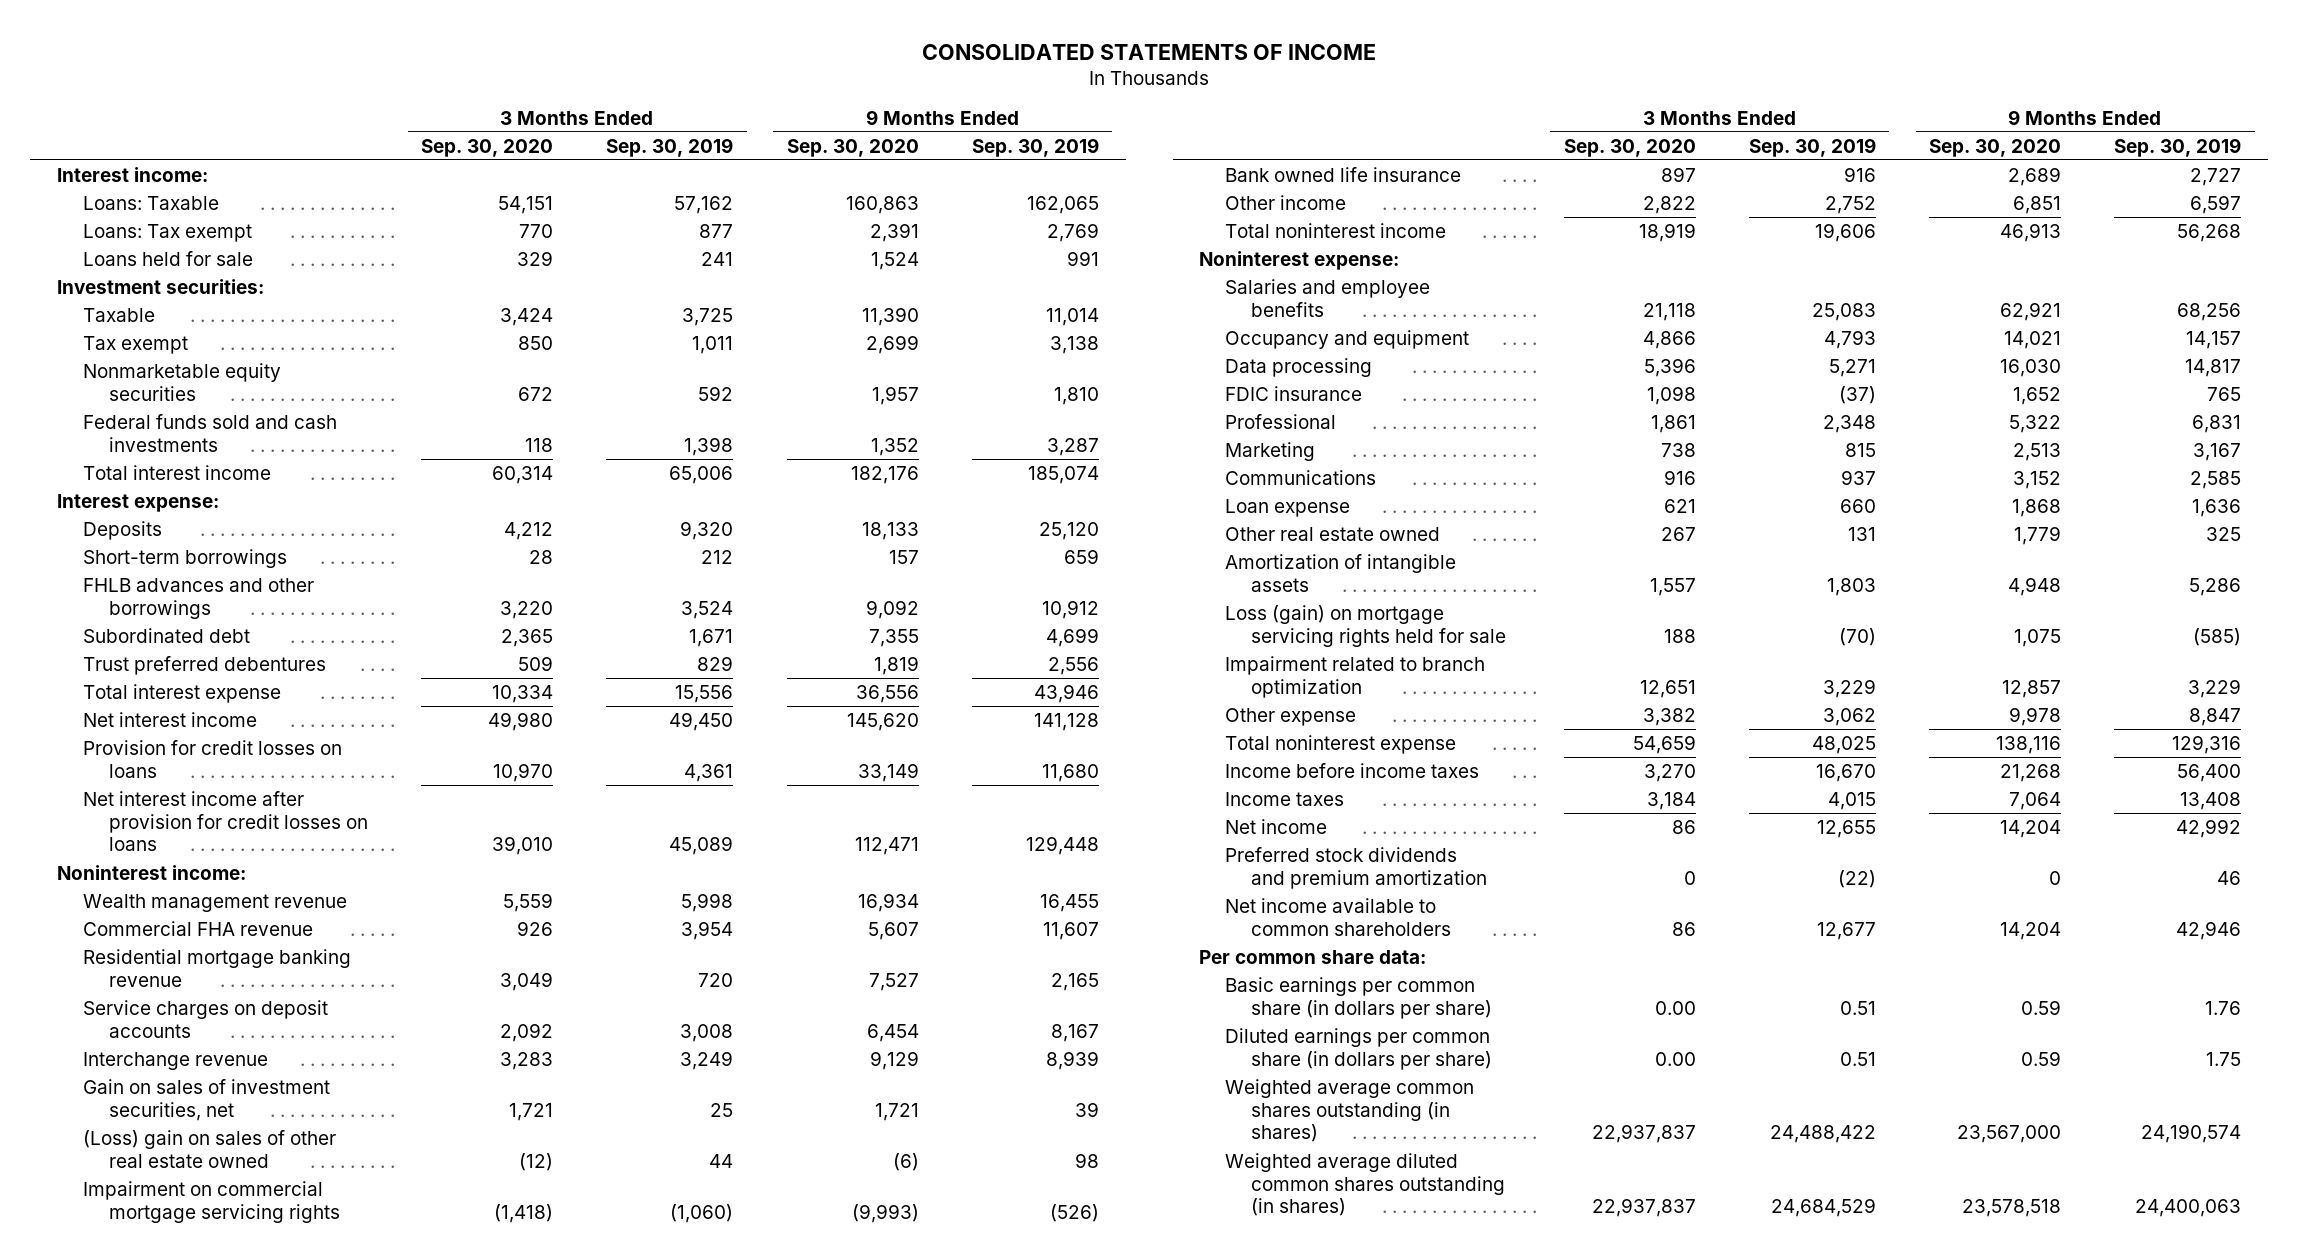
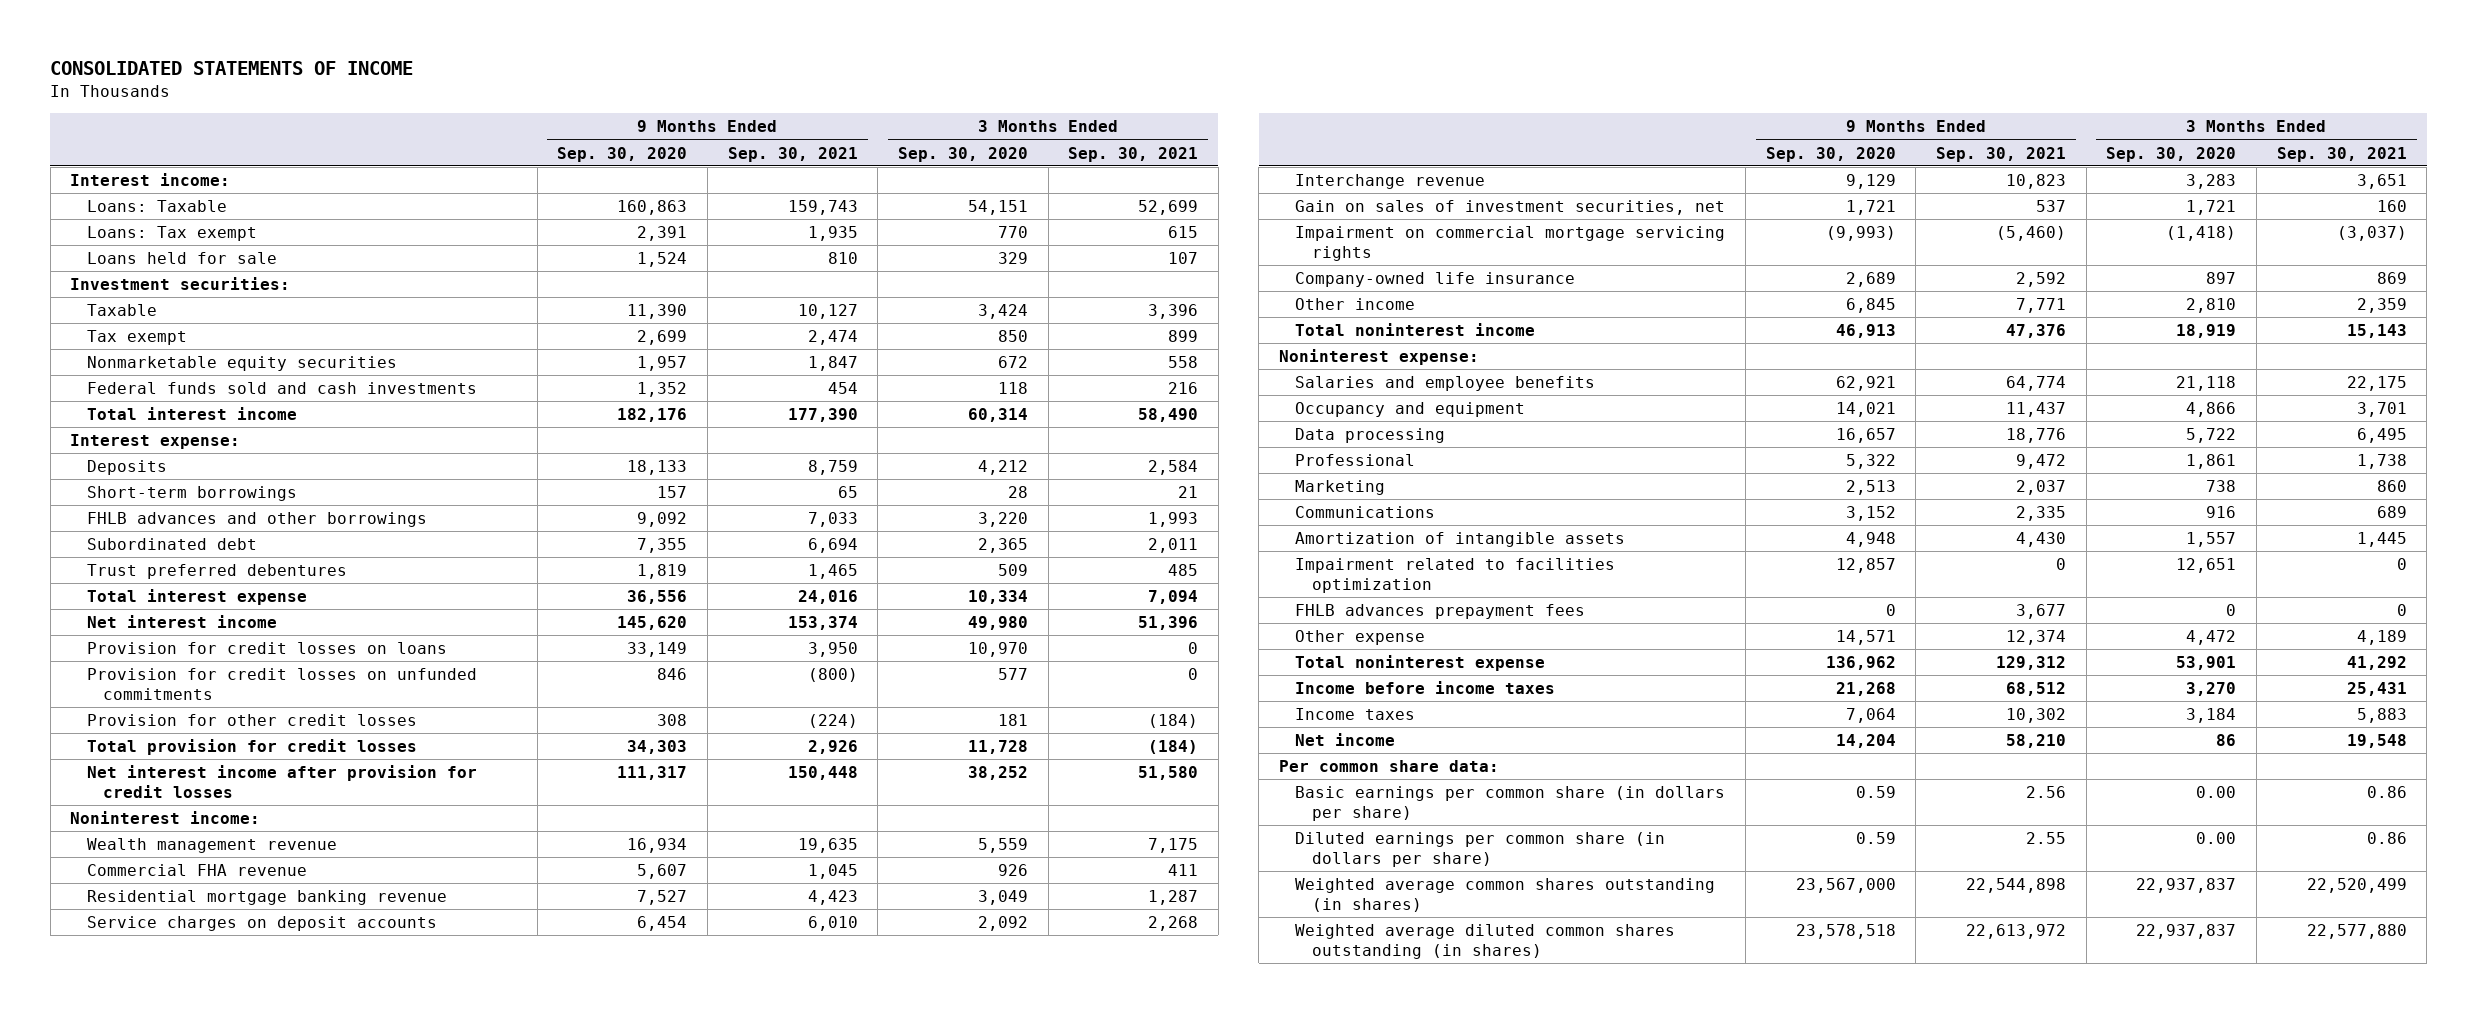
- | 3 Months Ended Sep. 30, 2020 | 3 Months Ended Sep. 30, 2019 | 9 Months Ended Sep. 30, 2020 | 9 Months Ended Sep. 30, 2019
+ | 9 Months Ended Sep. 30, 2020 | 9 Months Ended Sep. 30, 2021 | 3 Months Ended Sep. 30, 2020 | 3 Months Ended Sep. 30, 2021
- Net interest income after provision for credit losses on loans | 39,010 | 45,089 | 112,471 | 129,448
+ Provision for credit losses on unfunded commitments | 846 | (800) | 577 | 0
+ Provision for other credit losses | 308 | (224) | 181 | (184)
+ Total provision for credit losses | 34,303 | 2,926 | 11,728 | (184)
+ Net interest income after provision for credit losses | 111,317 | 150,448 | 38,252 | 51,580
- (Loss) gain on sales of other real estate owned | (12) | 44 | (6) | 98
- Bank owned life insurance | 897 | 916 | 2,689 | 2,727
- Other income | 2,822 | 2,752 | 6,851 | 6,597
+ Company-owned life insurance | 2,689 | 2,592 | 897 | 869
+ Other income | 6,845 | 7,771 | 2,810 | 2,359
- Data processing | 5,396 | 5,271 | 16,030 | 14,817
- FDIC insurance | 1,098 | (37) | 1,652 | 765
+ Data processing | 16,657 | 18,776 | 5,722 | 6,495
- Loan expense | 621 | 660 | 1,868 | 1,636
- Other real estate owned | 267 | 131 | 1,779 | 325
- Loss (gain) on mortgage servicing rights held for sale | 188 | (70) | 1,075 | (585)
- Impairment related to branch optimization | 12,651 | 3,229 | 12,857 | 3,229
- Other expense | 3,382 | 3,062 | 9,978 | 8,847
- Total noninterest expense | 54,659 | 48,025 | 138,116 | 129,316
+ Impairment related to facilities optimization | 12,857 | 0 | 12,651 | 0
+ FHLB advances prepayment fees | 0 | 3,677 | 0 | 0
+ Other expense | 14,571 | 12,374 | 4,472 | 4,189
+ Total noninterest expense | 136,962 | 129,312 | 53,901 | 41,292
- Preferred stock dividends and premium amortization | 0 | (22) | 0 | 46
- Net income available to common shareholders | 86 | 12,677 | 14,204 | 42,946

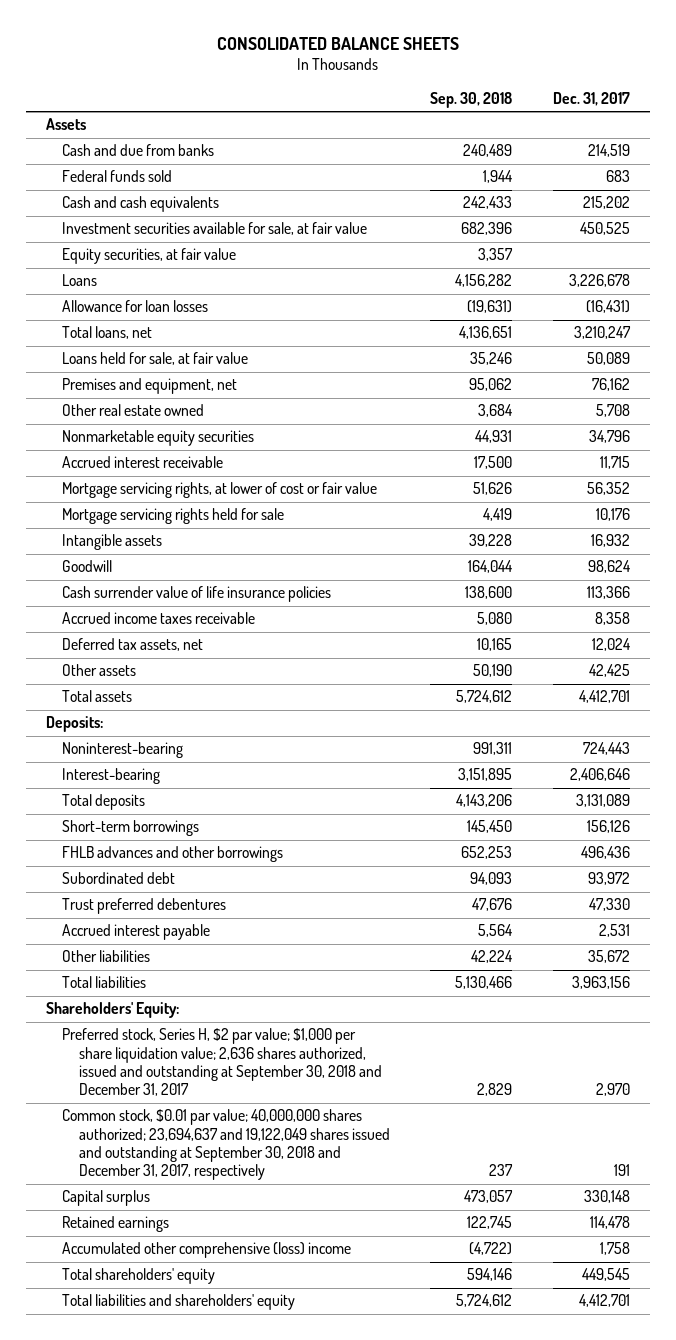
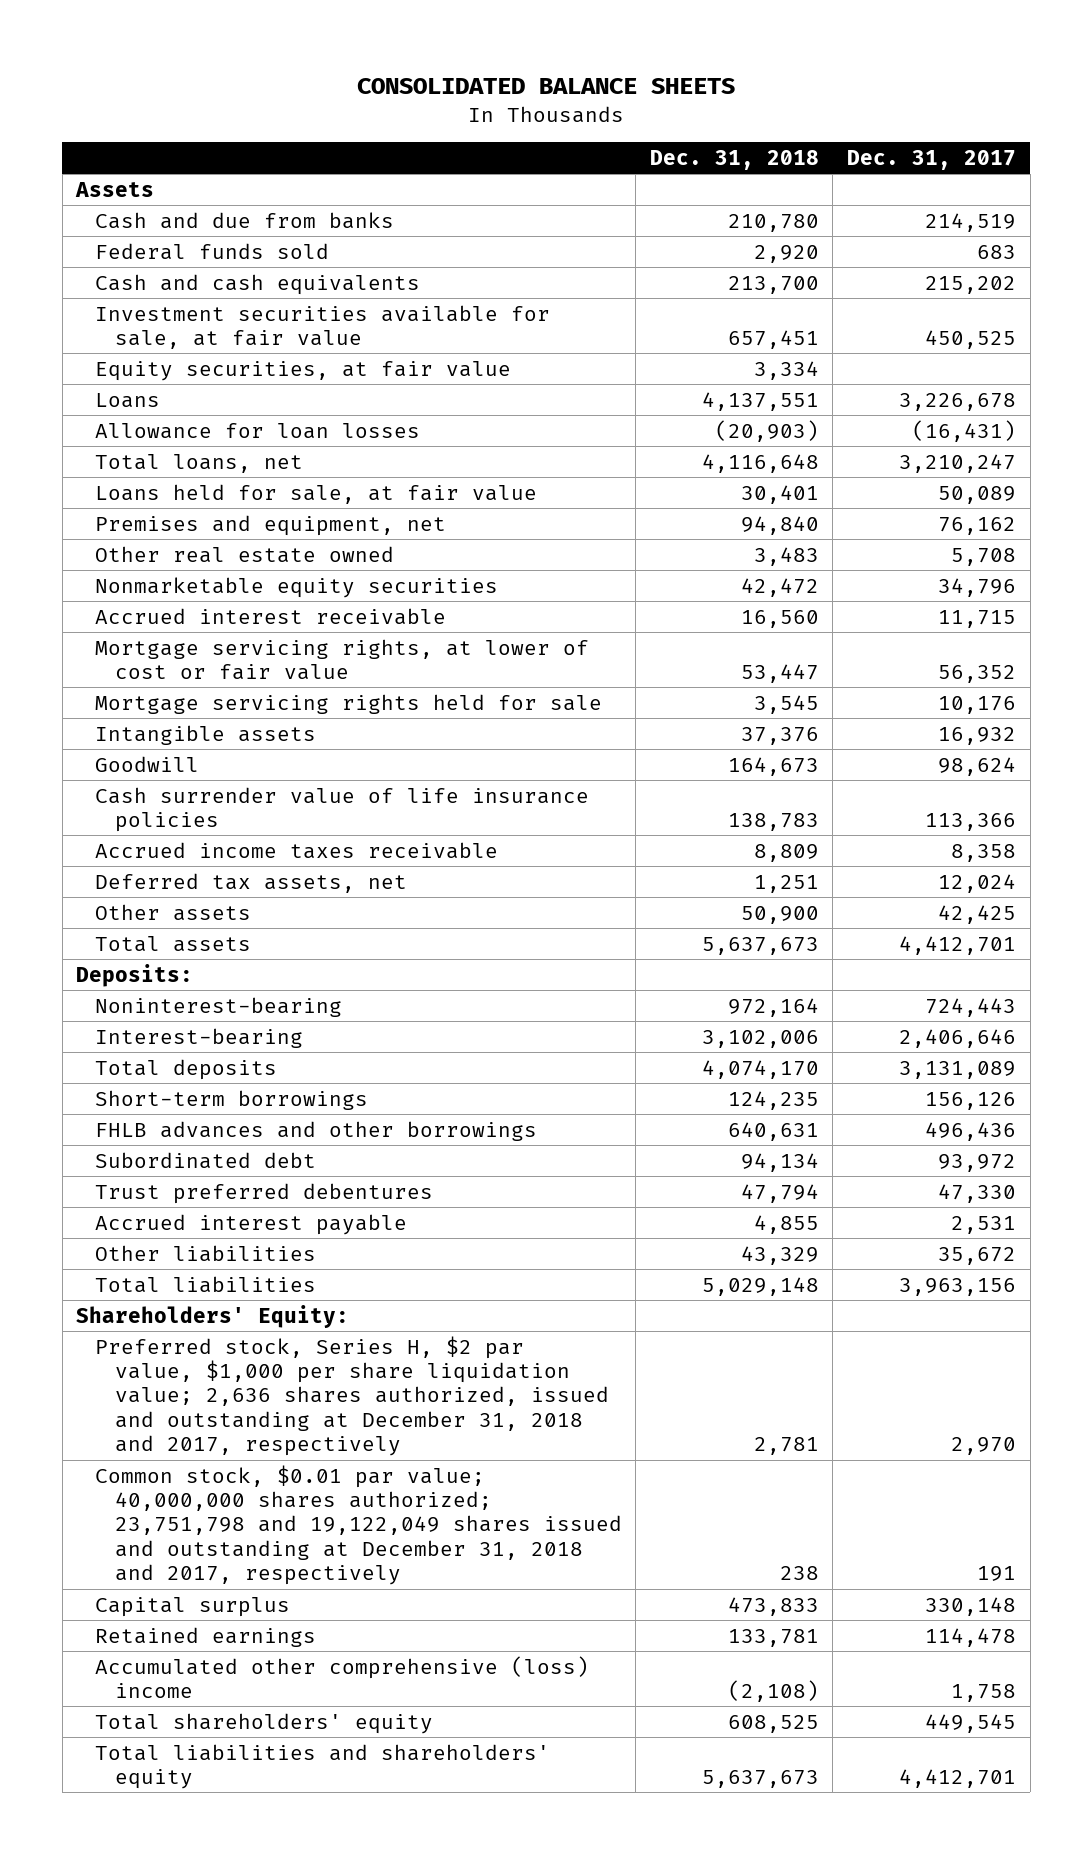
- | Sep. 30, 2018 | Dec. 31, 2017
+ | Dec. 31, 2018 | Dec. 31, 2017
- Preferred stock, Series H, $2 par value; $1,000 per share liquidation value; 2,636 shares authorized, issued and outstanding at September 30, 2018 and December 31, 2017 | 2,829 | 2,970
- Common stock, $0.01 par value; 40,000,000 shares authorized; 23,694,637 and 19,122,049 shares issued and outstanding at September 30, 2018 and December 31, 2017, respectively | 237 | 191
+ Preferred stock, Series H, $2 par value, $1,000 per share liquidation value; 2,636 shares authorized, issued and outstanding at December 31, 2018 and 2017, respectively | 2,781 | 2,970
+ Common stock, $0.01 par value; 40,000,000 shares authorized; 23,751,798 and 19,122,049 shares issued and outstanding at December 31, 2018 and 2017, respectively | 238 | 191

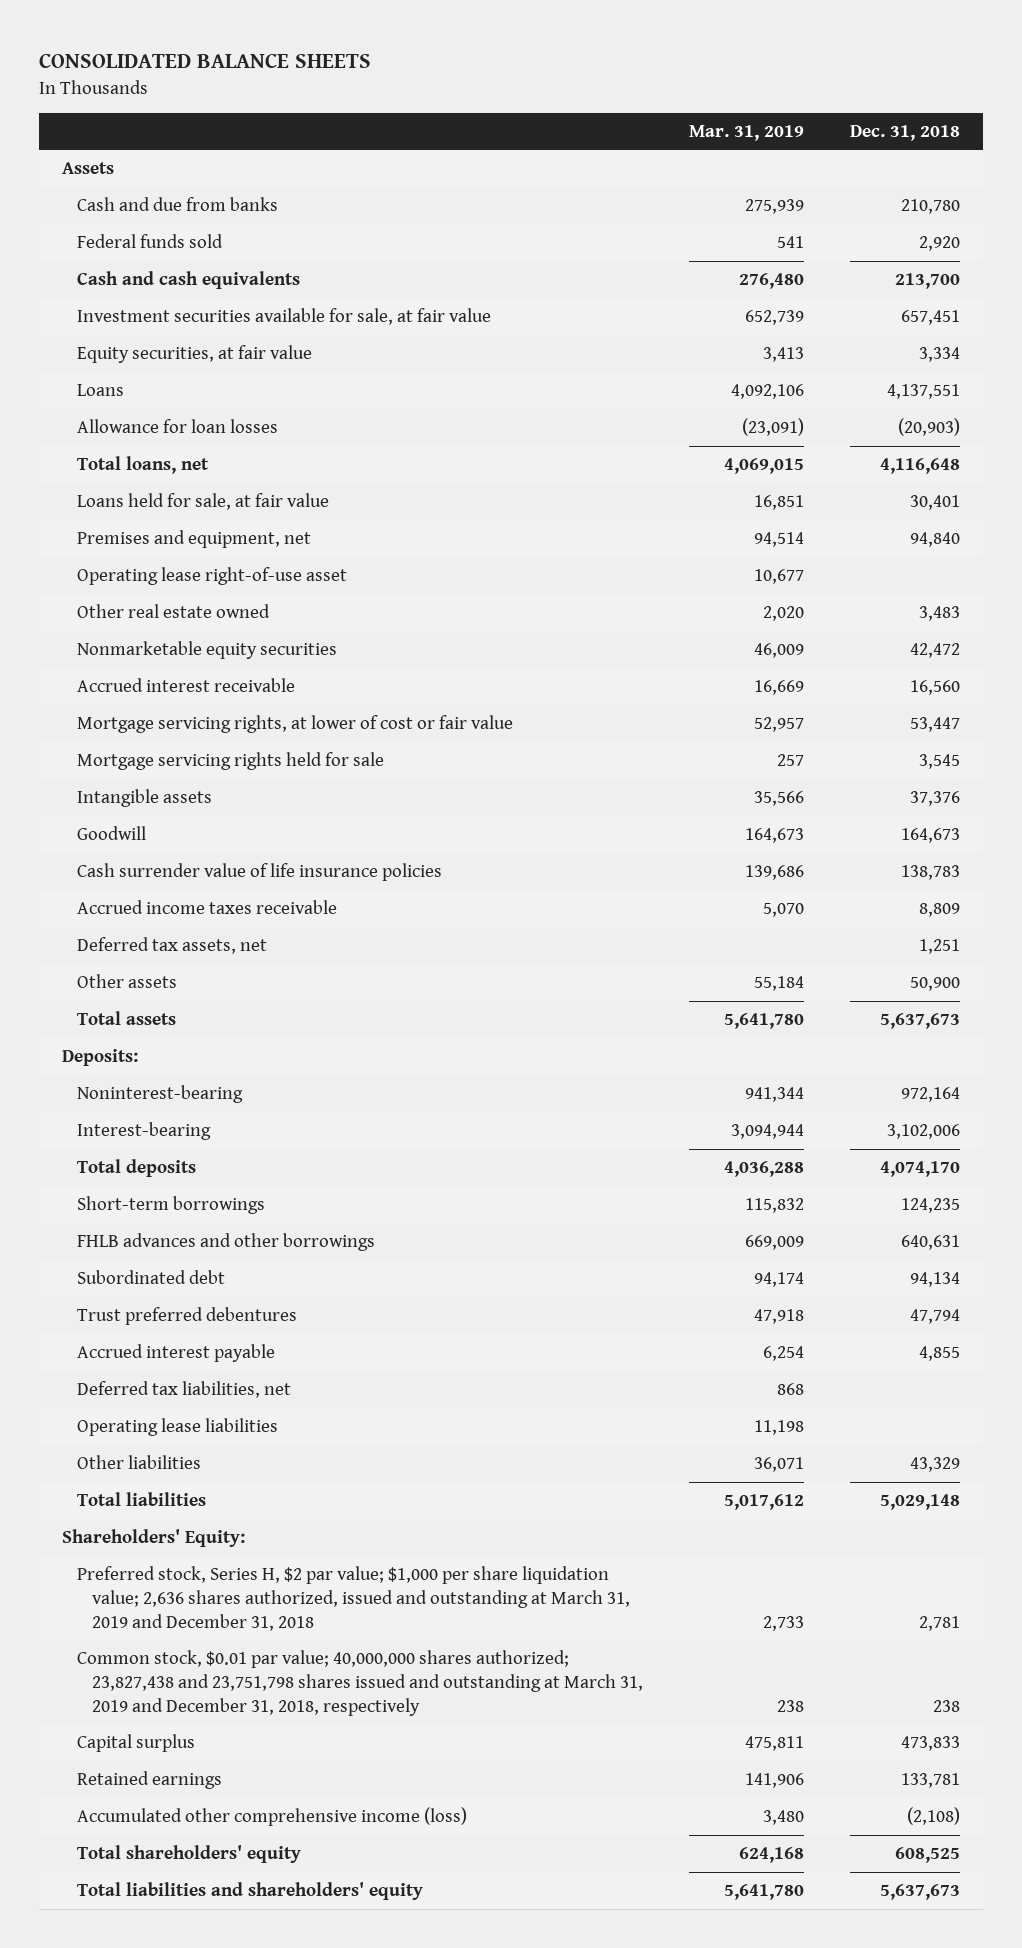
- | Dec. 31, 2018 | Dec. 31, 2017
+ | Mar. 31, 2019 | Dec. 31, 2018
+ Operating lease right-of-use asset | 10,677 |
+ Deferred tax liabilities, net | 868 |
+ Operating lease liabilities | 11,198 |
- Preferred stock, Series H, $2 par value, $1,000 per share liquidation value; 2,636 shares authorized, issued and outstanding at December 31, 2018 and 2017, respectively | 2,781 | 2,970
- Common stock, $0.01 par value; 40,000,000 shares authorized; 23,751,798 and 19,122,049 shares issued and outstanding at December 31, 2018 and 2017, respectively | 238 | 191
+ Preferred stock, Series H, $2 par value; $1,000 per share liquidation value; 2,636 shares authorized, issued and outstanding at March 31, 2019 and December 31, 2018 | 2,733 | 2,781
+ Common stock, $0.01 par value; 40,000,000 shares authorized; 23,827,438 and 23,751,798 shares issued and outstanding at March 31, 2019 and December 31, 2018, respectively | 238 | 238
- Accumulated other comprehensive (loss) income | (2,108) | 1,758
+ Accumulated other comprehensive income (loss) | 3,480 | (2,108)

